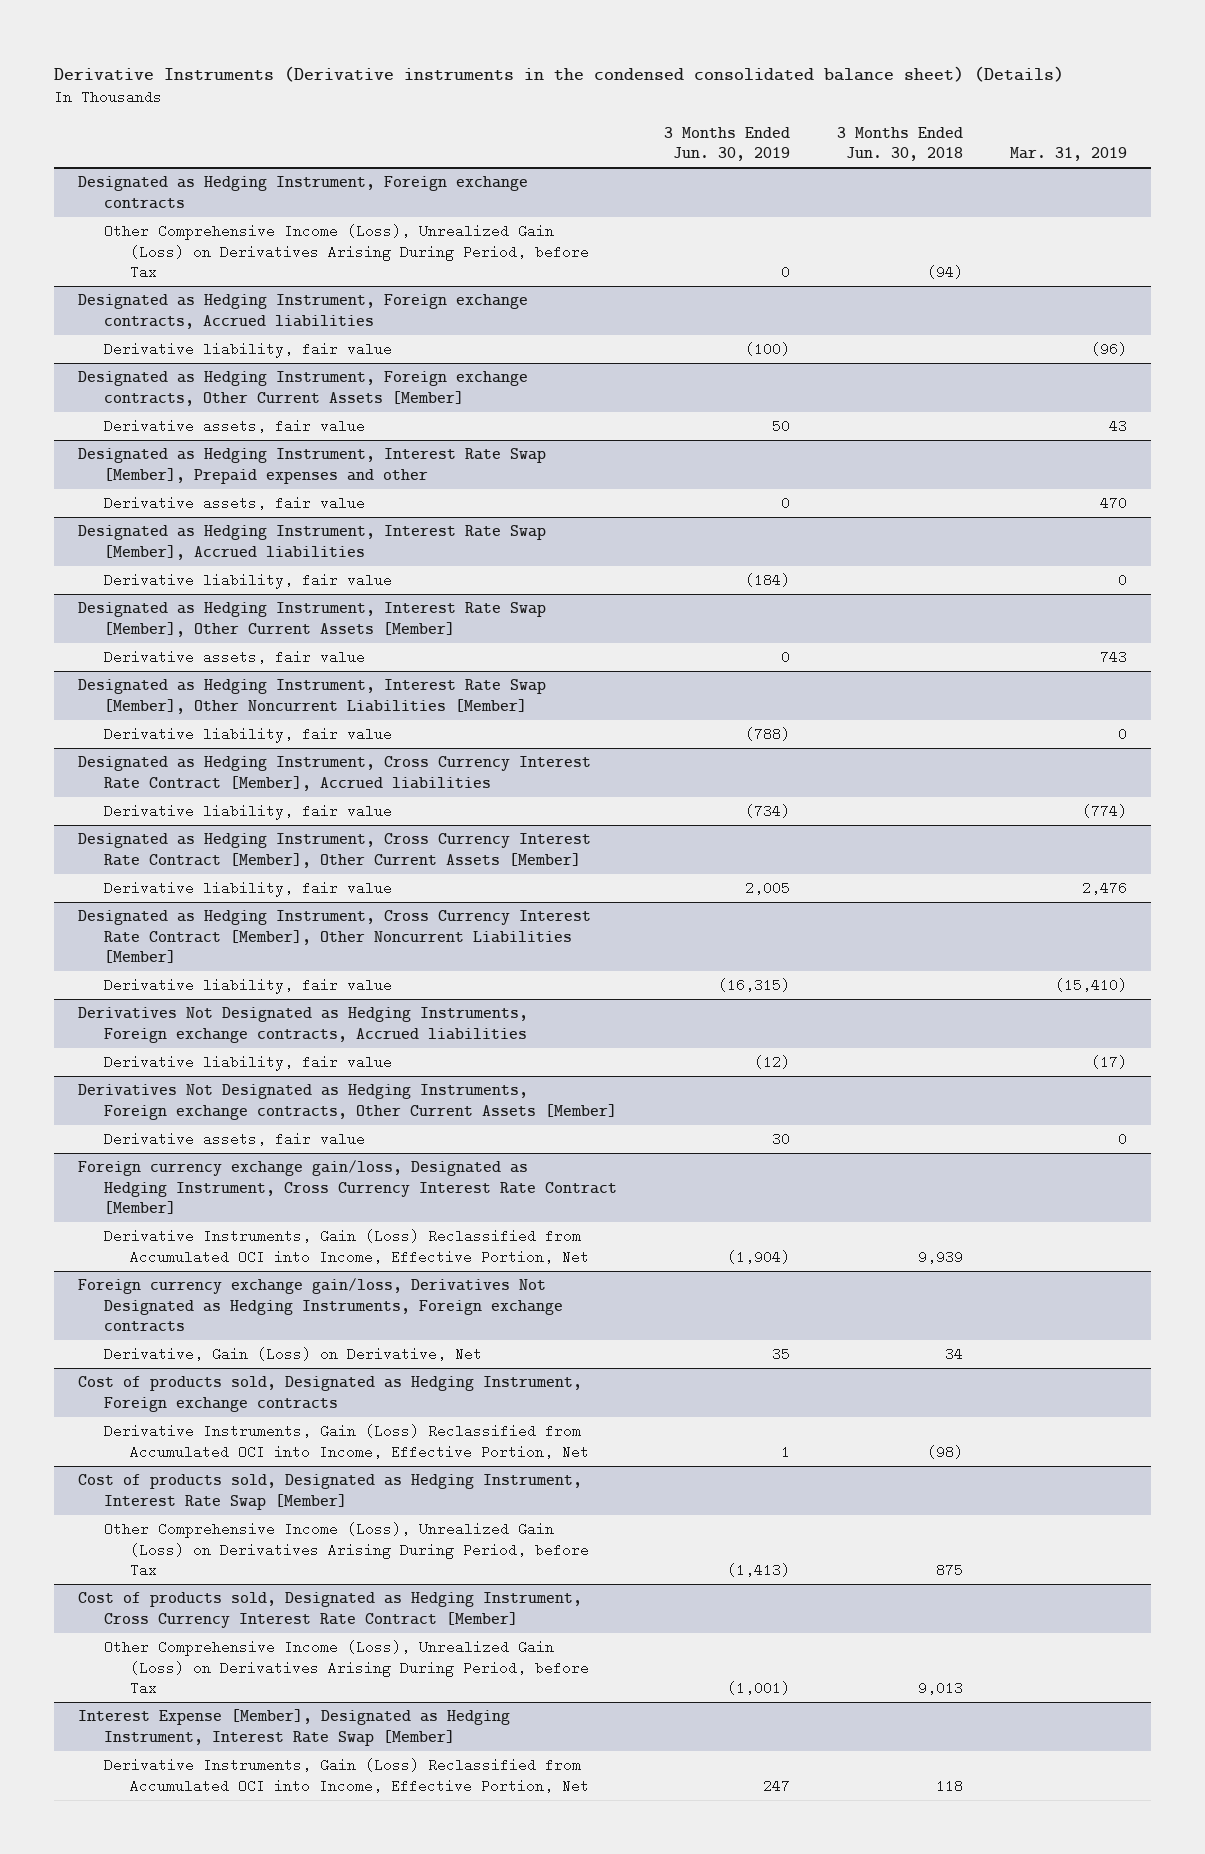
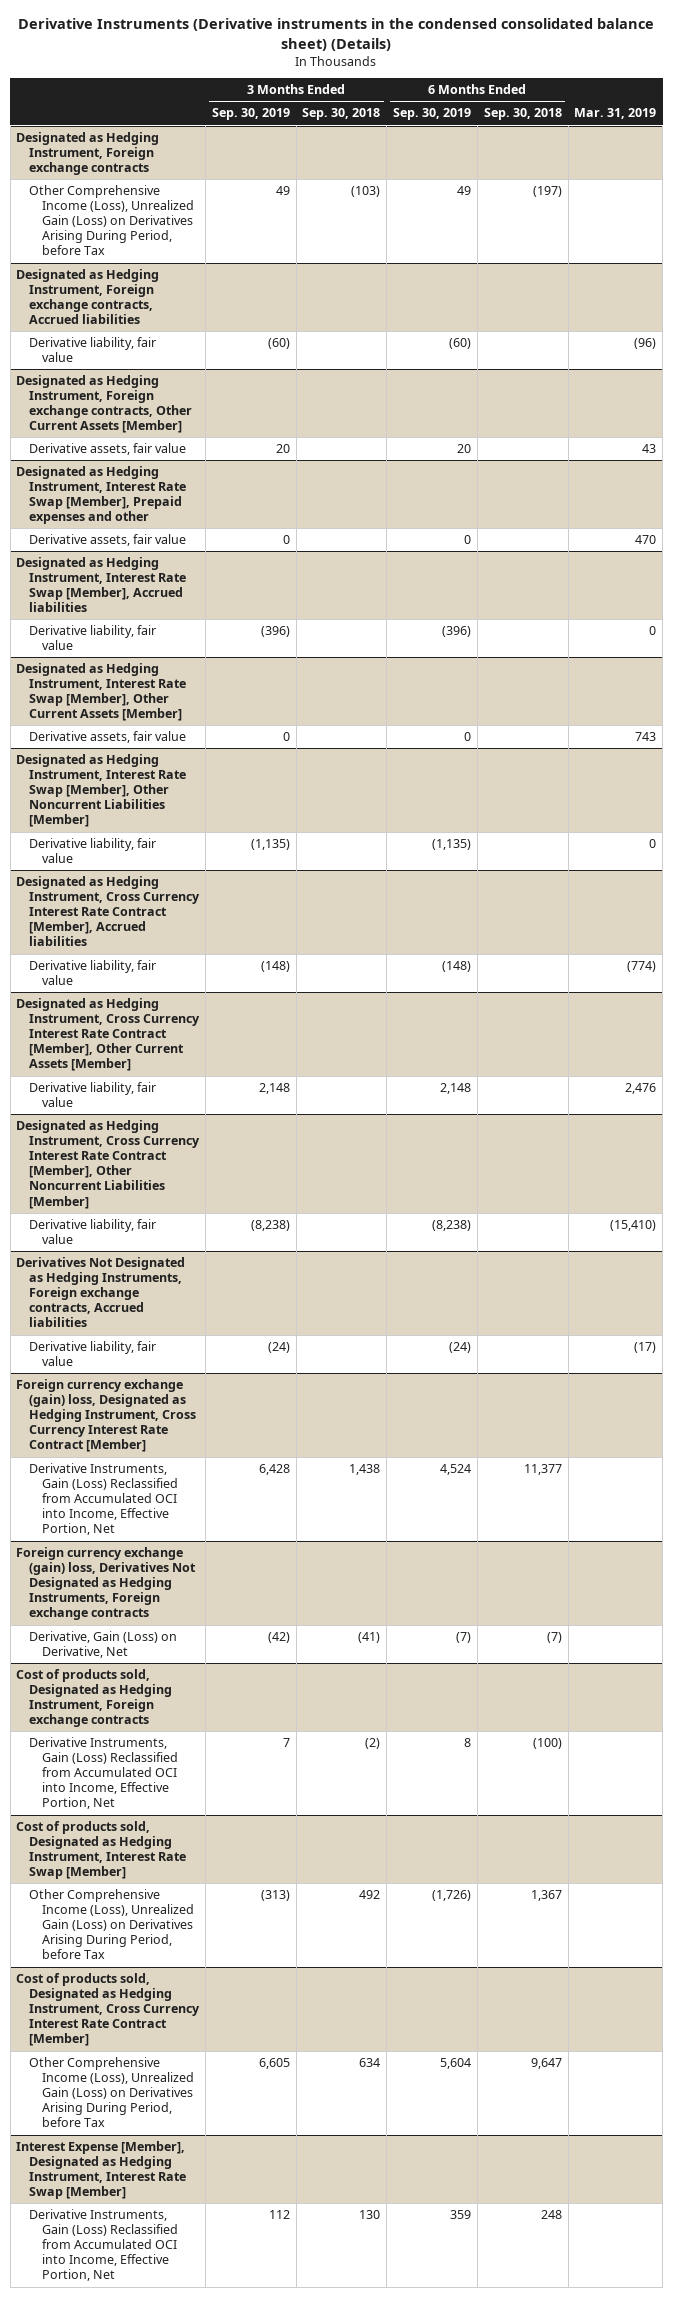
- | 3 Months Ended Jun. 30, 2019 | 3 Months Ended Jun. 30, 2018 | Mar. 31, 2019
+ | 3 Months Ended Sep. 30, 2019 | 3 Months Ended Sep. 30, 2018 | 6 Months Ended Sep. 30, 2019 | 6 Months Ended Sep. 30, 2018 | Mar. 31, 2019
- Derivatives Not Designated as Hedging Instruments, Foreign exchange contracts, Other Current Assets [Member]
- Derivative assets, fair value | 30 | | 0
- Foreign currency exchange gain/loss, Designated as Hedging Instrument, Cross Currency Interest Rate Contract [Member]
+ Foreign currency exchange (gain) loss, Designated as Hedging Instrument, Cross Currency Interest Rate Contract [Member]
- Foreign currency exchange gain/loss, Derivatives Not Designated as Hedging Instruments, Foreign exchange contracts
+ Foreign currency exchange (gain) loss, Derivatives Not Designated as Hedging Instruments, Foreign exchange contracts

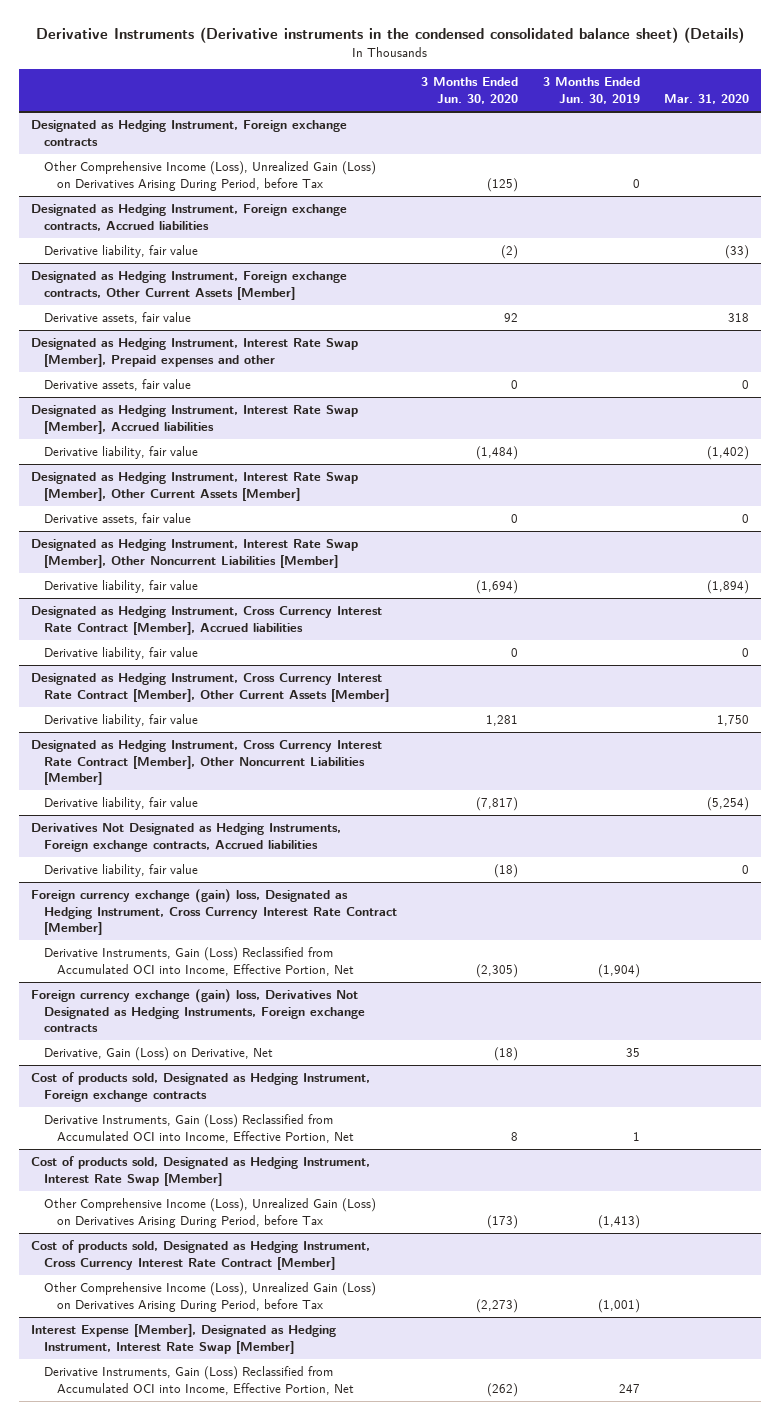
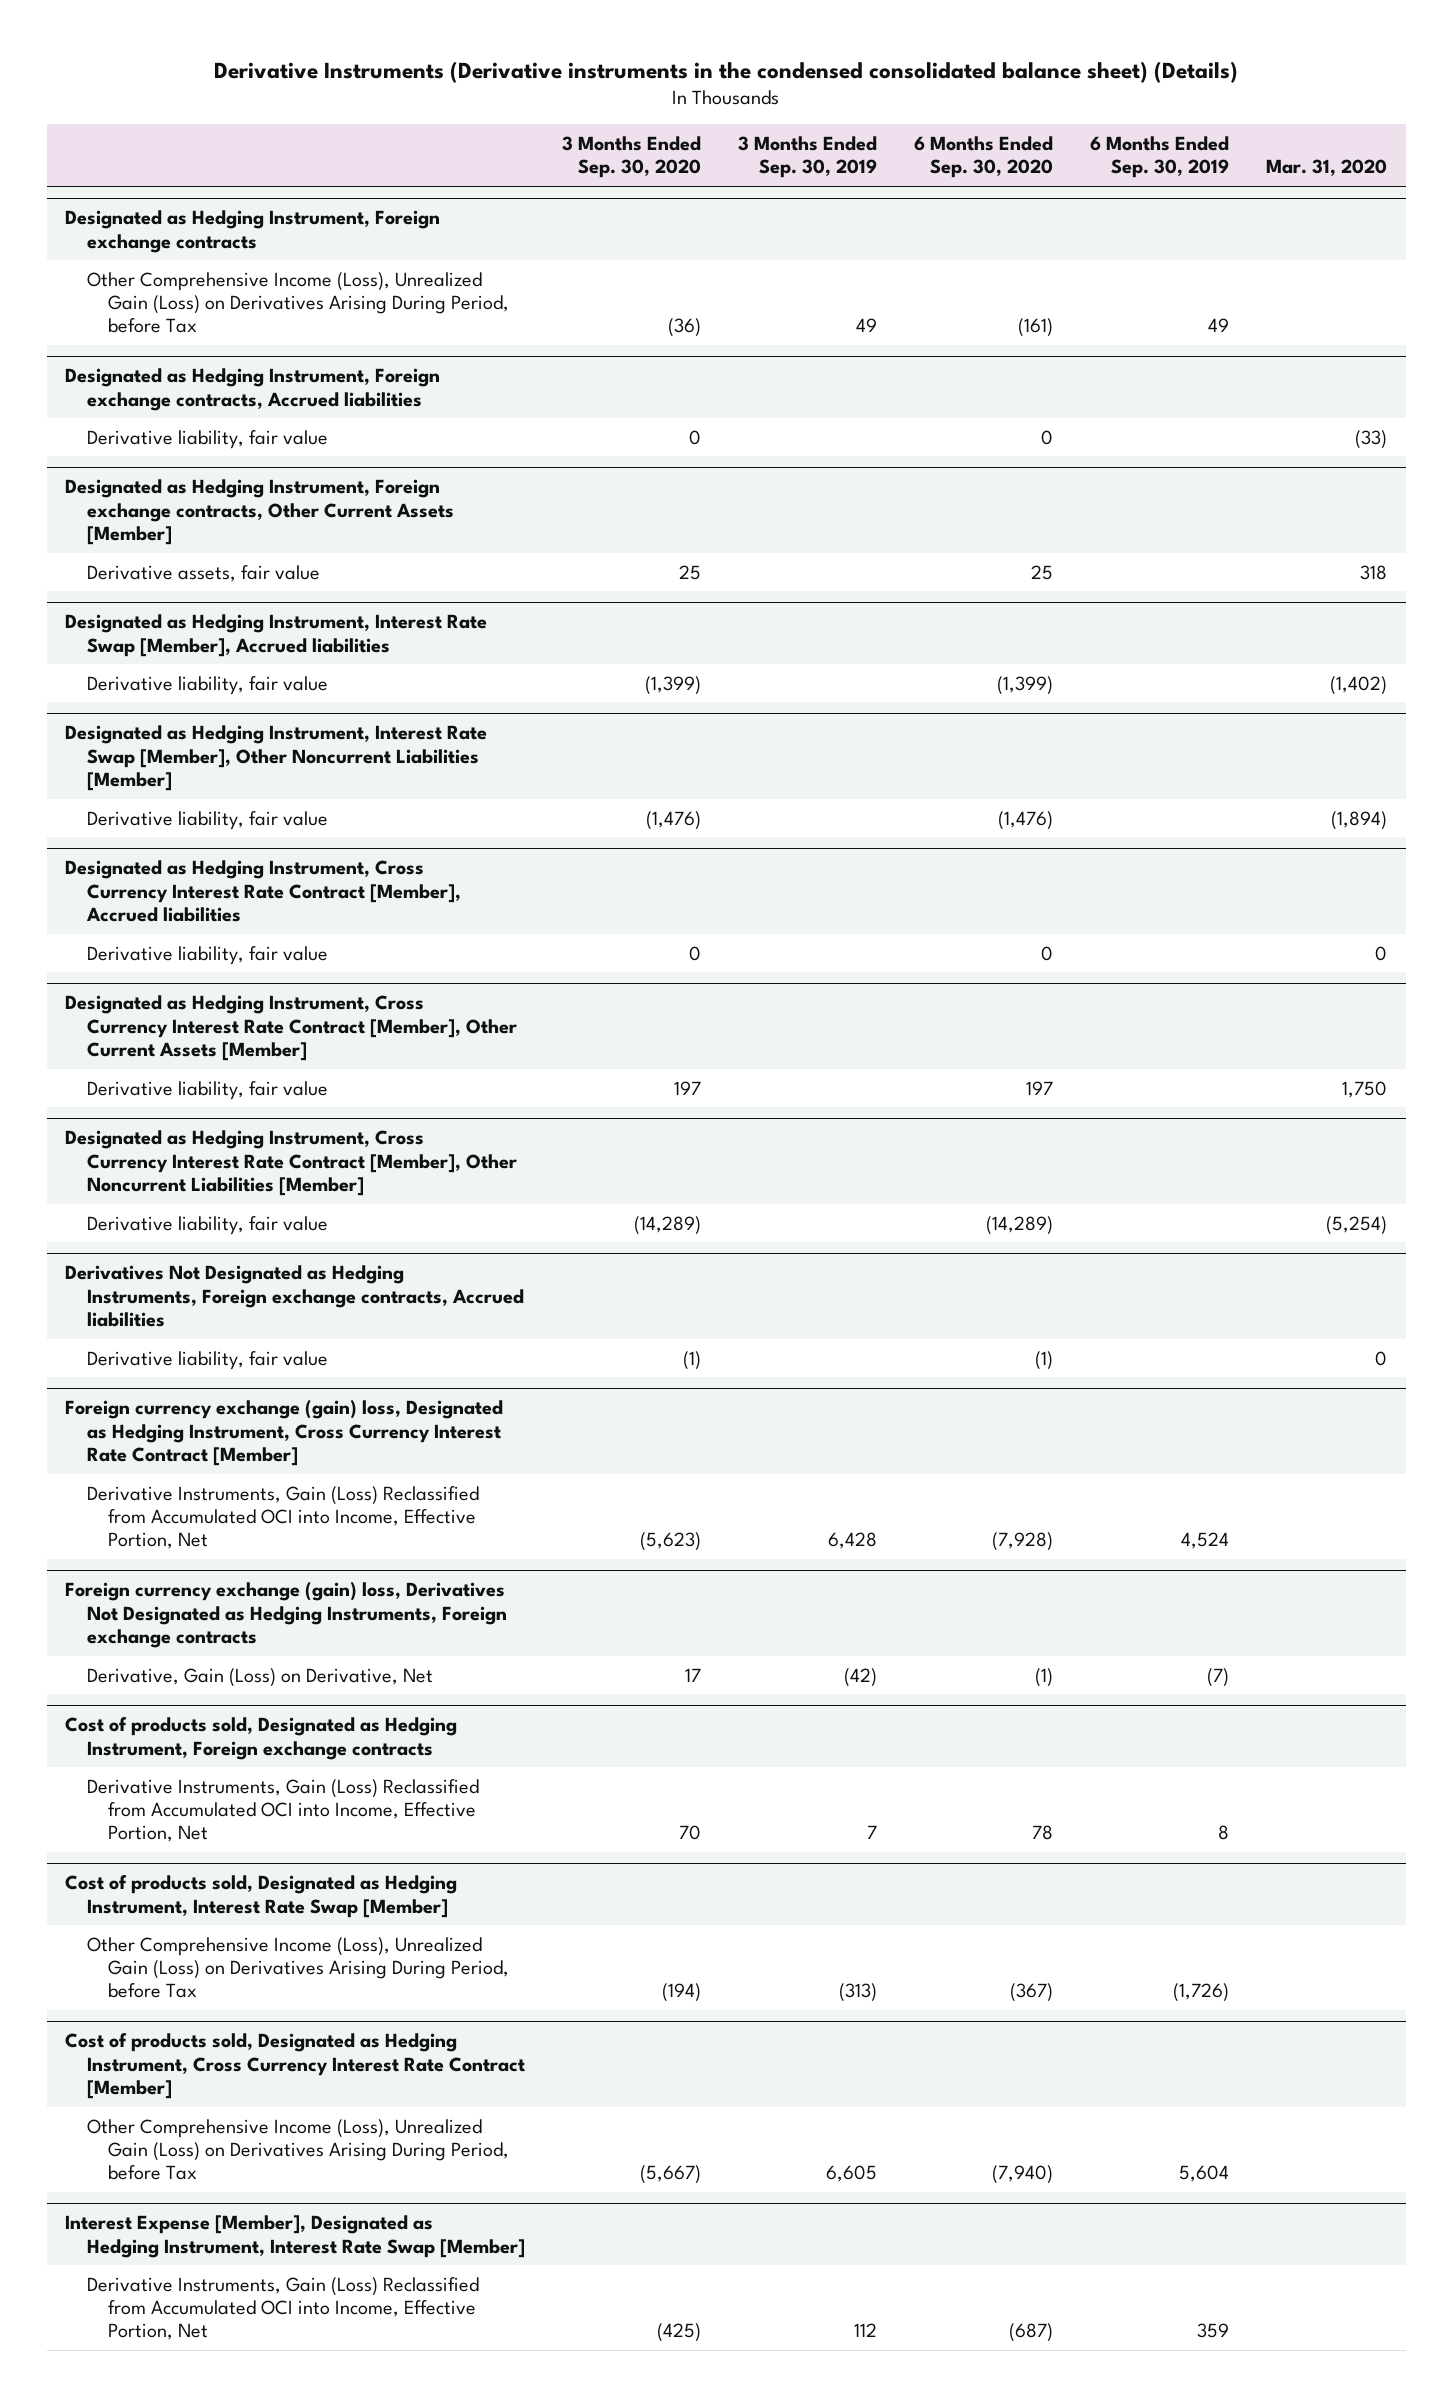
- | 3 Months Ended Jun. 30, 2020 | 3 Months Ended Jun. 30, 2019 | Mar. 31, 2020
+ | 3 Months Ended Sep. 30, 2020 | 3 Months Ended Sep. 30, 2019 | 6 Months Ended Sep. 30, 2020 | 6 Months Ended Sep. 30, 2019 | Mar. 31, 2020
- Designated as Hedging Instrument, Interest Rate Swap [Member], Prepaid expenses and other
- Derivative assets, fair value | 0 | | 0
- Designated as Hedging Instrument, Interest Rate Swap [Member], Other Current Assets [Member]
- Derivative assets, fair value | 0 | | 0

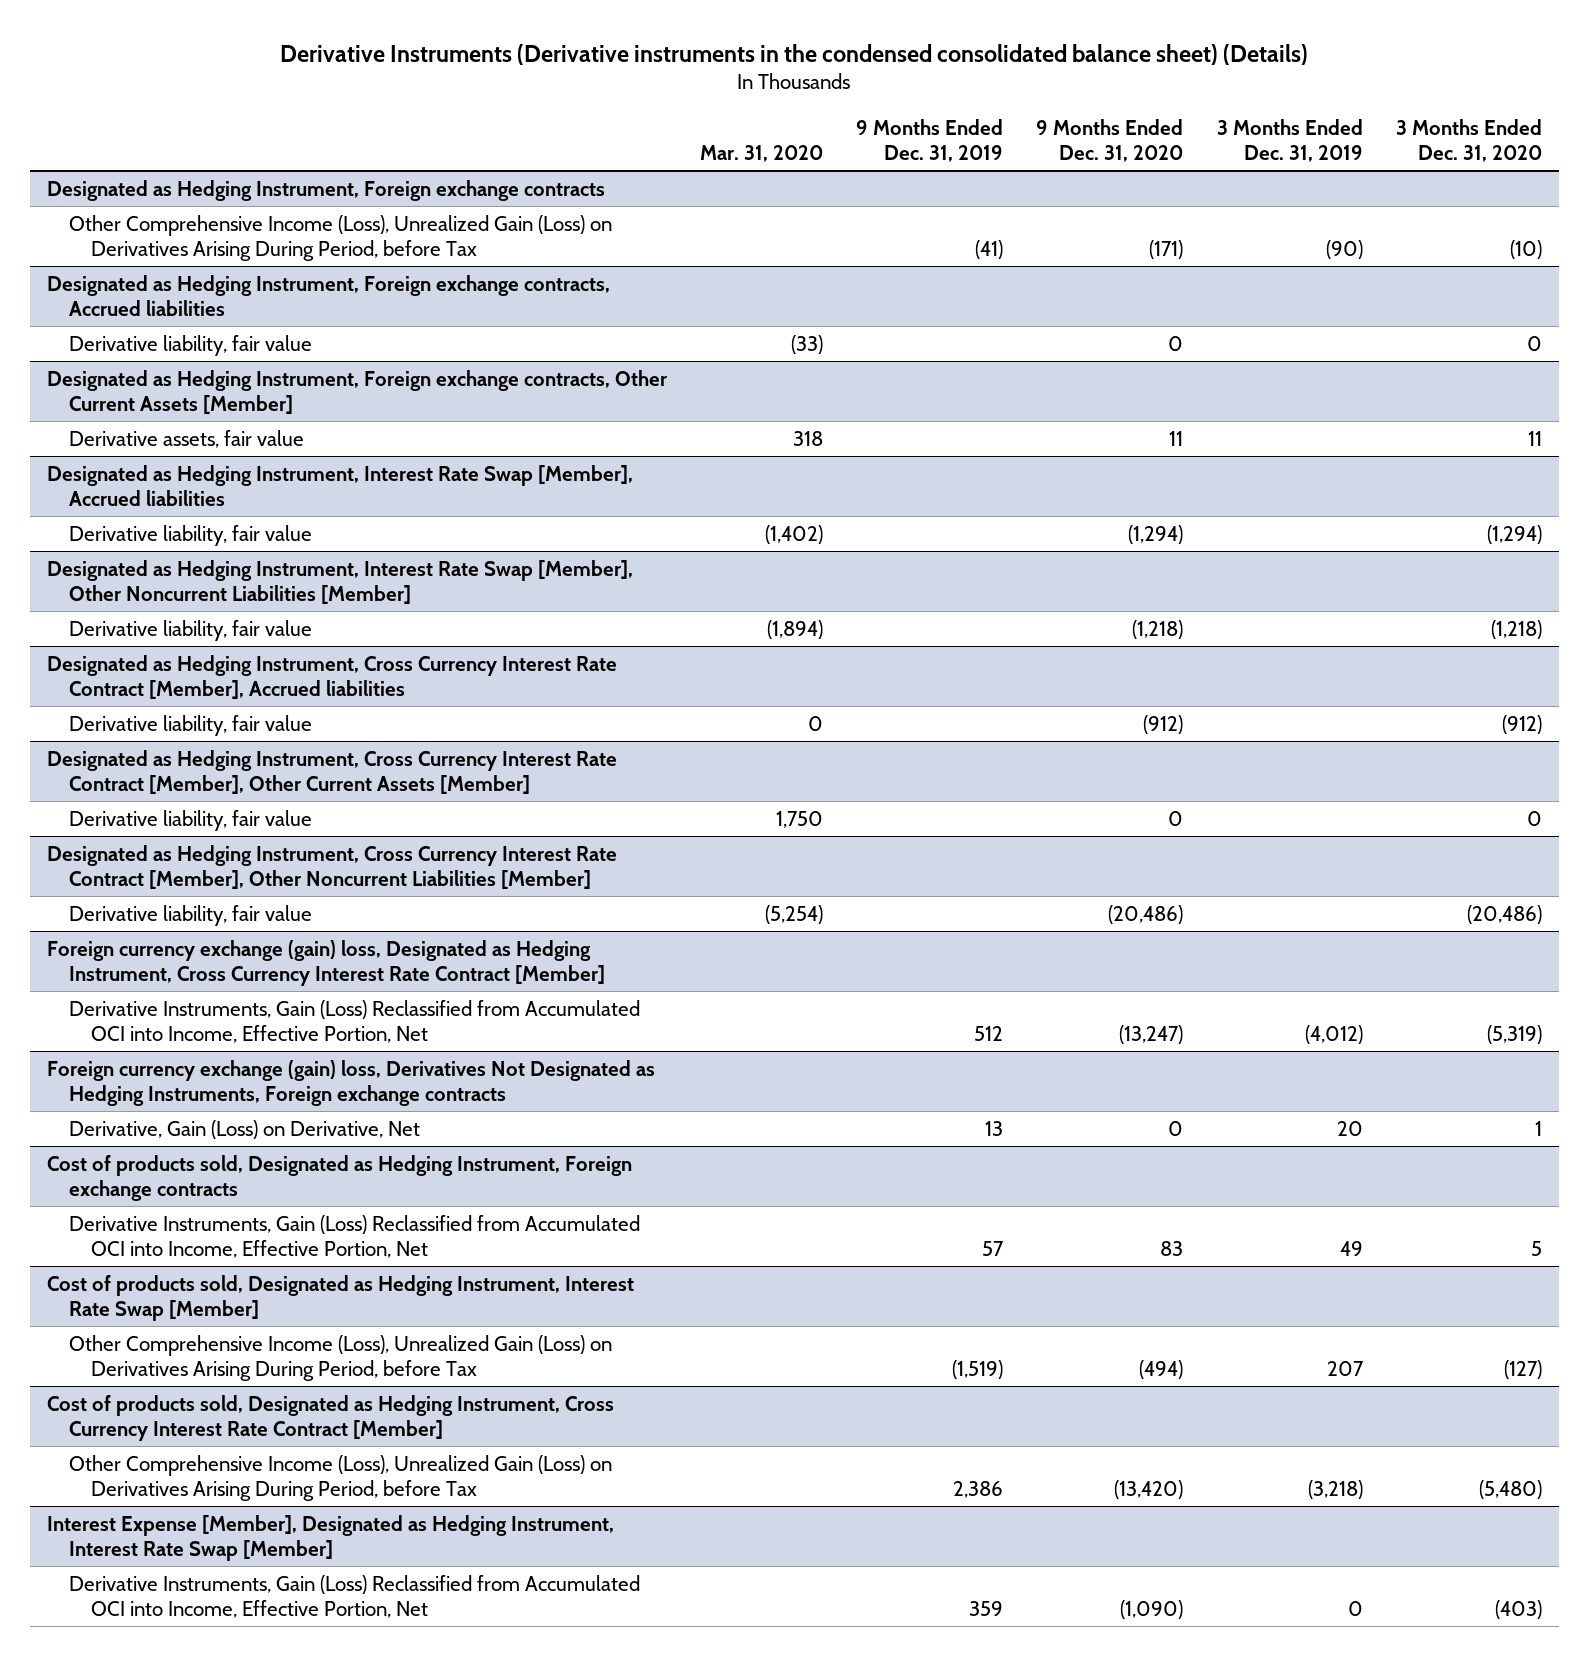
- | 3 Months Ended Sep. 30, 2020 | 3 Months Ended Sep. 30, 2019 | 6 Months Ended Sep. 30, 2020 | 6 Months Ended Sep. 30, 2019 | Mar. 31, 2020
+ | Mar. 31, 2020 | 9 Months Ended Dec. 31, 2019 | 9 Months Ended Dec. 31, 2020 | 3 Months Ended Dec. 31, 2019 | 3 Months Ended Dec. 31, 2020
- Derivatives Not Designated as Hedging Instruments, Foreign exchange contracts, Accrued liabilities
- Derivative liability, fair value | (1) | | (1) | | 0

